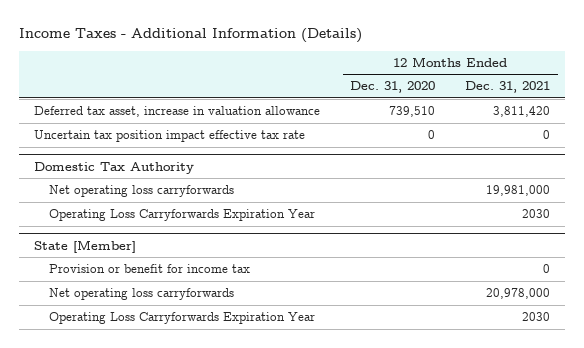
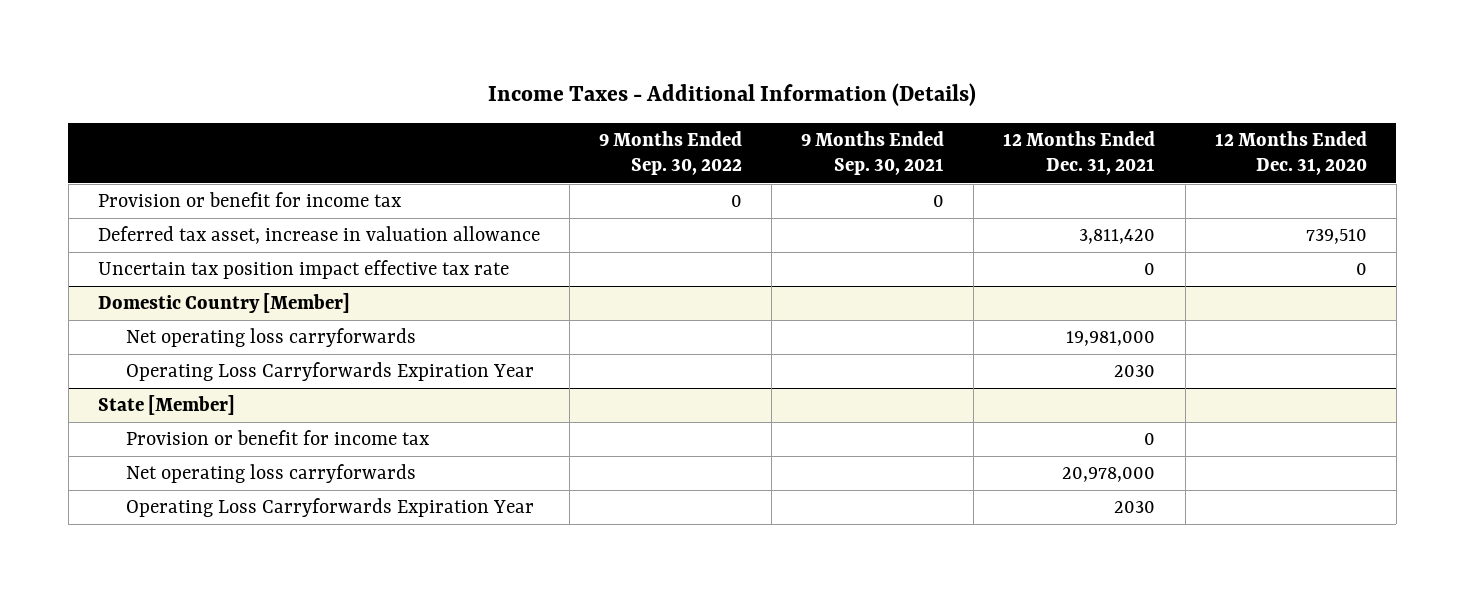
- | 12 Months Ended Dec. 31, 2020 | 12 Months Ended Dec. 31, 2021
+ | 9 Months Ended Sep. 30, 2022 | 9 Months Ended Sep. 30, 2021 | 12 Months Ended Dec. 31, 2021 | 12 Months Ended Dec. 31, 2020
+ Provision or benefit for income tax | 0 | 0 | |
- Domestic Tax Authority
+ Domestic Country [Member]

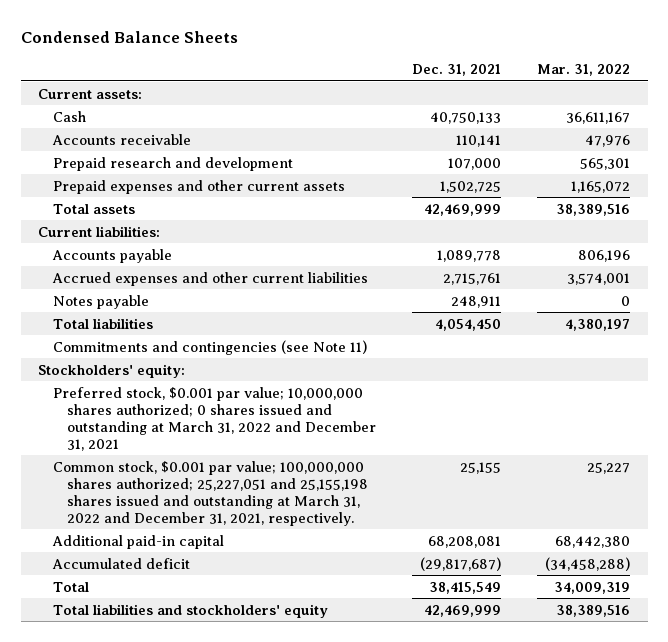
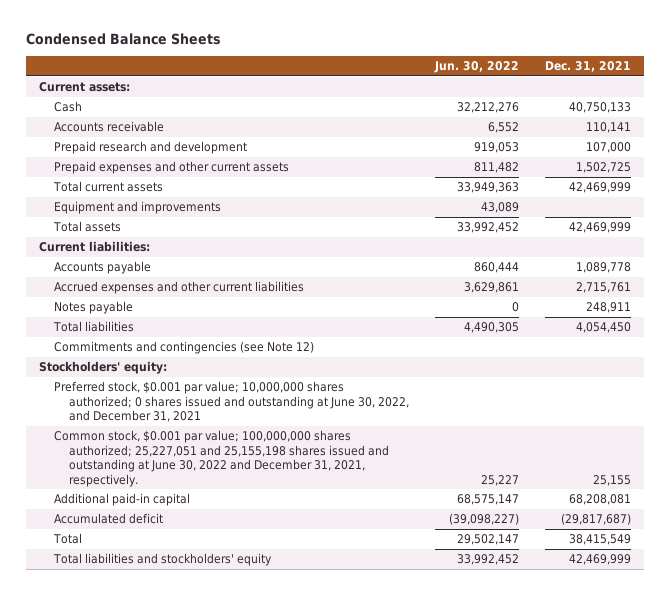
- | Dec. 31, 2021 | Mar. 31, 2022
+ | Jun. 30, 2022 | Dec. 31, 2021
+ Total current assets | 33,949,363 | 42,469,999
+ Equipment and improvements | 43,089 |
- Commitments and contingencies (see Note 11)
+ Commitments and contingencies (see Note 12)
- Preferred stock, $0.001 par value; 10,000,000 shares authorized; 0 shares issued and outstanding at March 31, 2022 and December 31, 2021
- Common stock, $0.001 par value; 100,000,000 shares authorized; 25,227,051 and 25,155,198 shares issued and outstanding at March 31, 2022 and December 31, 2021, respectively. | 25,155 | 25,227
+ Preferred stock, $0.001 par value; 10,000,000 shares authorized; 0 shares issued and outstanding at June 30, 2022, and December 31, 2021
+ Common stock, $0.001 par value; 100,000,000 shares authorized; 25,227,051 and 25,155,198 shares issued and outstanding at June 30, 2022 and December 31, 2021, respectively. | 25,227 | 25,155

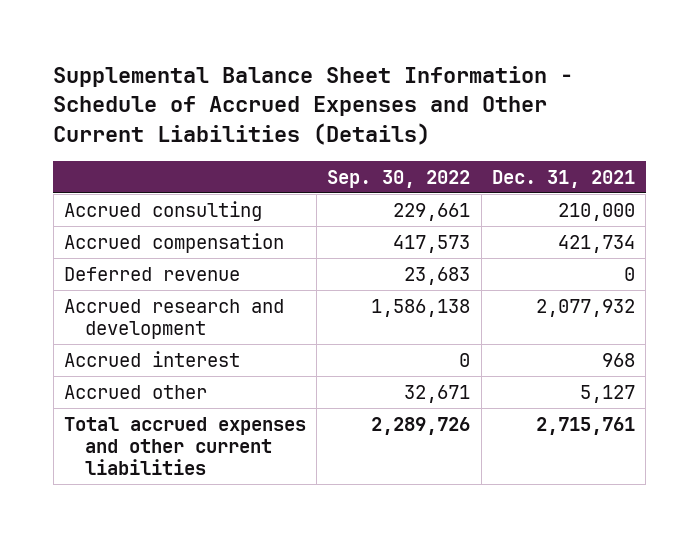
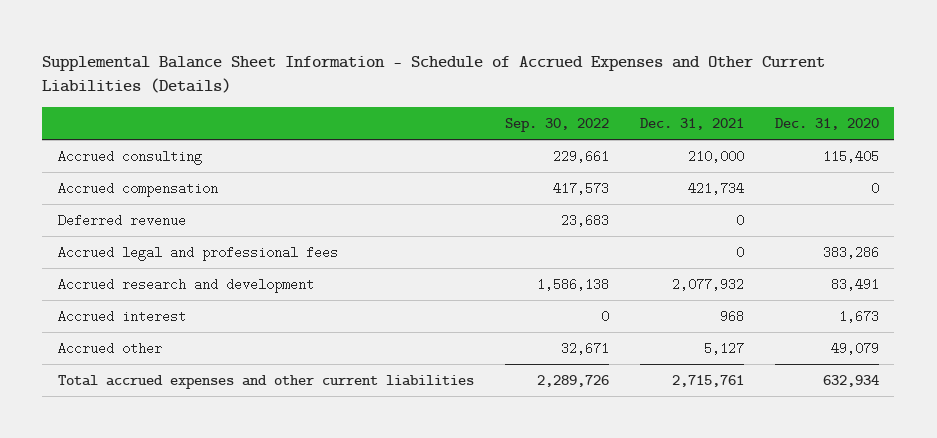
- | Sep. 30, 2022 | Dec. 31, 2021
+ | Sep. 30, 2022 | Dec. 31, 2021 | Dec. 31, 2020
+ Accrued legal and professional fees | | 0 | 383,286

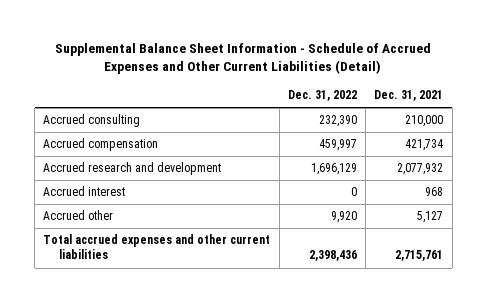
- Supplemental Balance Sheet Information - Schedule of Accrued Expenses and Other Current Liabilities (Details)
+ Supplemental Balance Sheet Information - Schedule of Accrued Expenses and Other Current Liabilities (Detail)
- | Sep. 30, 2022 | Dec. 31, 2021 | Dec. 31, 2020
+ | Dec. 31, 2022 | Dec. 31, 2021
- Deferred revenue | 23,683 | 0 |
- Accrued legal and professional fees | | 0 | 383,286

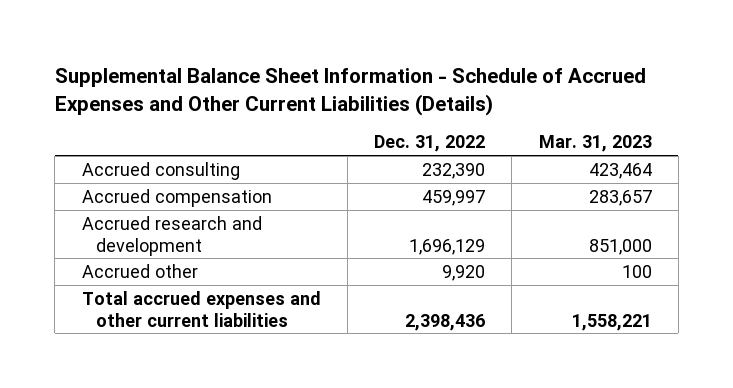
- Supplemental Balance Sheet Information - Schedule of Accrued Expenses and Other Current Liabilities (Detail)
+ Supplemental Balance Sheet Information - Schedule of Accrued Expenses and Other Current Liabilities (Details)
- | Dec. 31, 2022 | Dec. 31, 2021
+ | Dec. 31, 2022 | Mar. 31, 2023
- Accrued interest | 0 | 968

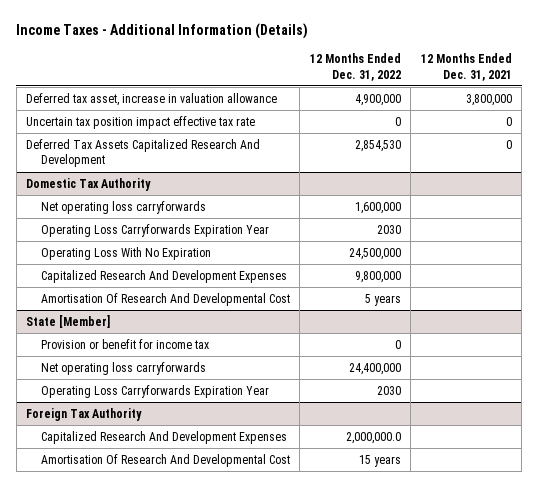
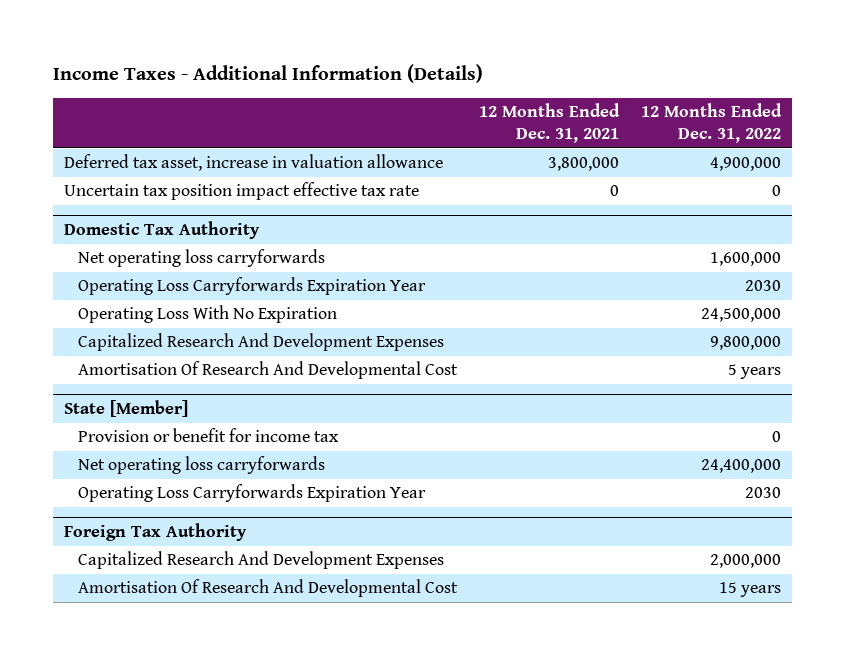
- | 12 Months Ended Dec. 31, 2022 | 12 Months Ended Dec. 31, 2021
+ | 12 Months Ended Dec. 31, 2021 | 12 Months Ended Dec. 31, 2022
- Deferred Tax Assets Capitalized Research And Development | 2,854,530 | 0
@ Foreign Tax Authority
- Capitalized Research And Development Expenses | 2,000,000.0 |
+ Capitalized Research And Development Expenses | | 2,000,000

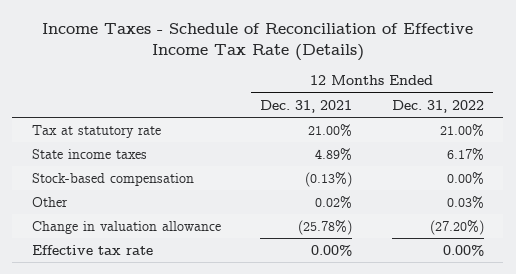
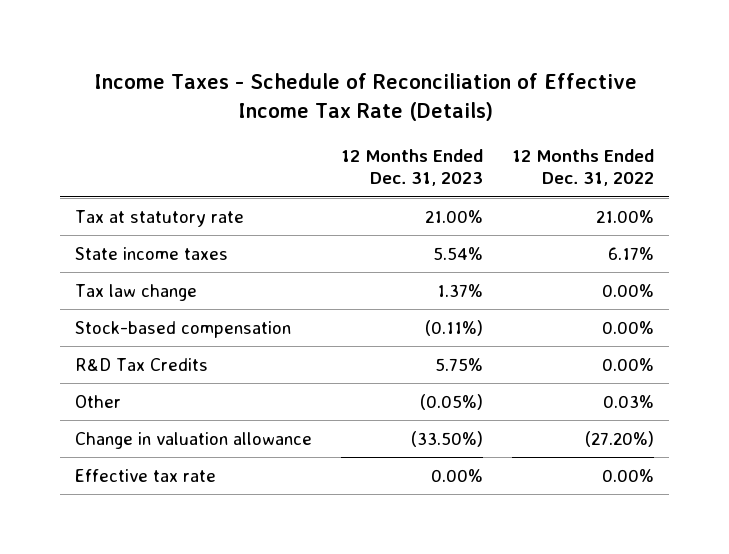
- | 12 Months Ended Dec. 31, 2021 | 12 Months Ended Dec. 31, 2022
+ | 12 Months Ended Dec. 31, 2023 | 12 Months Ended Dec. 31, 2022
+ Tax law change | 1.37% | 0.00%
+ R&D Tax Credits | 5.75% | 0.00%

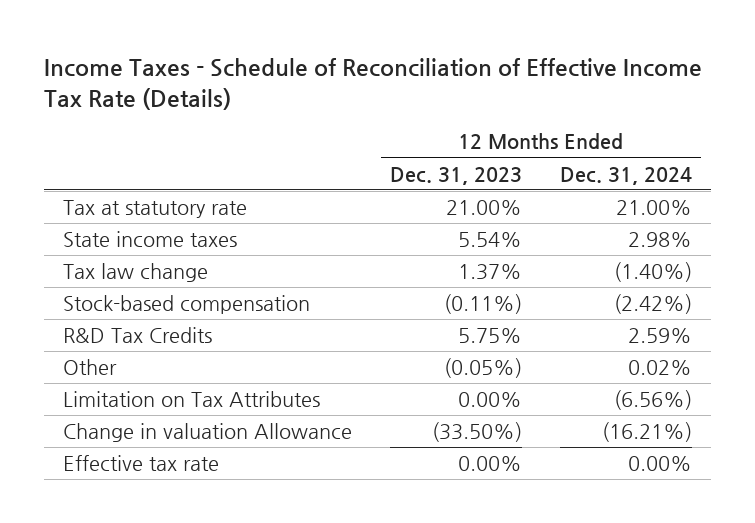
- | 12 Months Ended Dec. 31, 2023 | 12 Months Ended Dec. 31, 2022
+ | 12 Months Ended Dec. 31, 2023 | 12 Months Ended Dec. 31, 2024
- Change in valuation allowance | (33.50%) | (27.20%)
+ Limitation on Tax Attributes | 0.00% | (6.56%)
+ Change in valuation Allowance | (33.50%) | (16.21%)

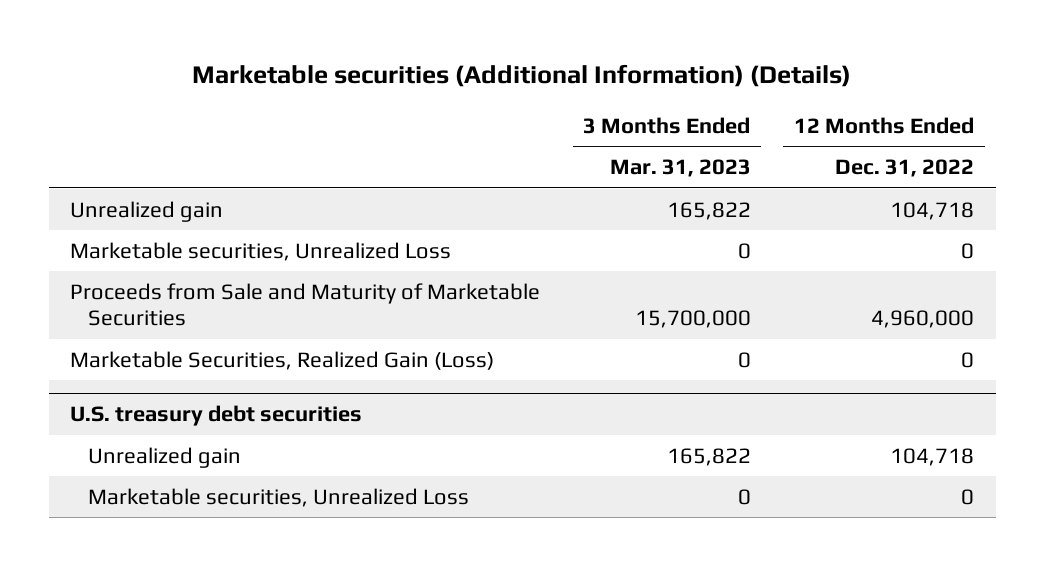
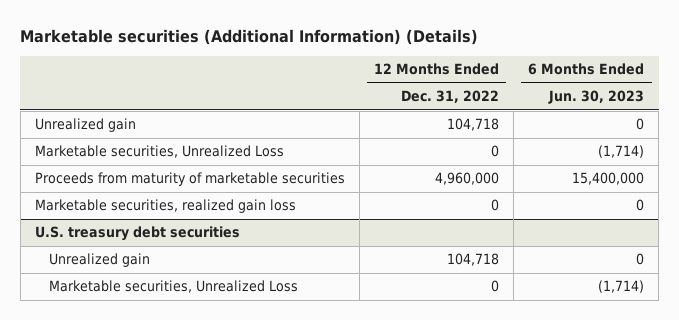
- | 3 Months Ended Mar. 31, 2023 | 12 Months Ended Dec. 31, 2022
+ | 12 Months Ended Dec. 31, 2022 | 6 Months Ended Jun. 30, 2023
- Proceeds from Sale and Maturity of Marketable Securities | 15,700,000 | 4,960,000
- Marketable Securities, Realized Gain (Loss) | 0 | 0
+ Proceeds from maturity of marketable securities | 4,960,000 | 15,400,000
+ Marketable securities, realized gain loss | 0 | 0

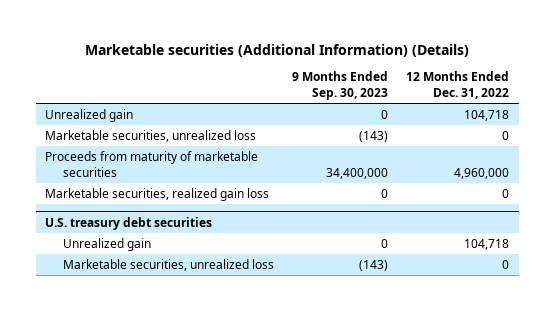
- | 12 Months Ended Dec. 31, 2022 | 6 Months Ended Jun. 30, 2023
+ | 9 Months Ended Sep. 30, 2023 | 12 Months Ended Dec. 31, 2022
- Marketable securities, Unrealized Loss | 0 | (1,714)
+ Marketable securities, unrealized loss | (143) | 0
@ U.S. treasury debt securities
- Marketable securities, Unrealized Loss | 0 | (1,714)
+ Marketable securities, unrealized loss | (143) | 0

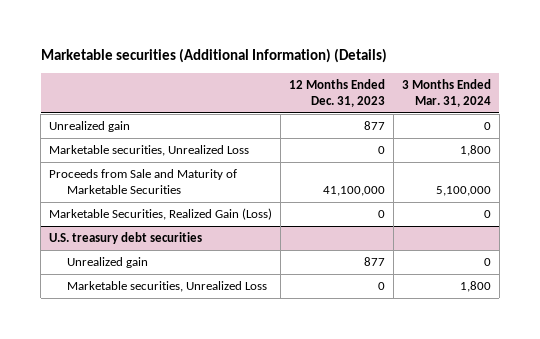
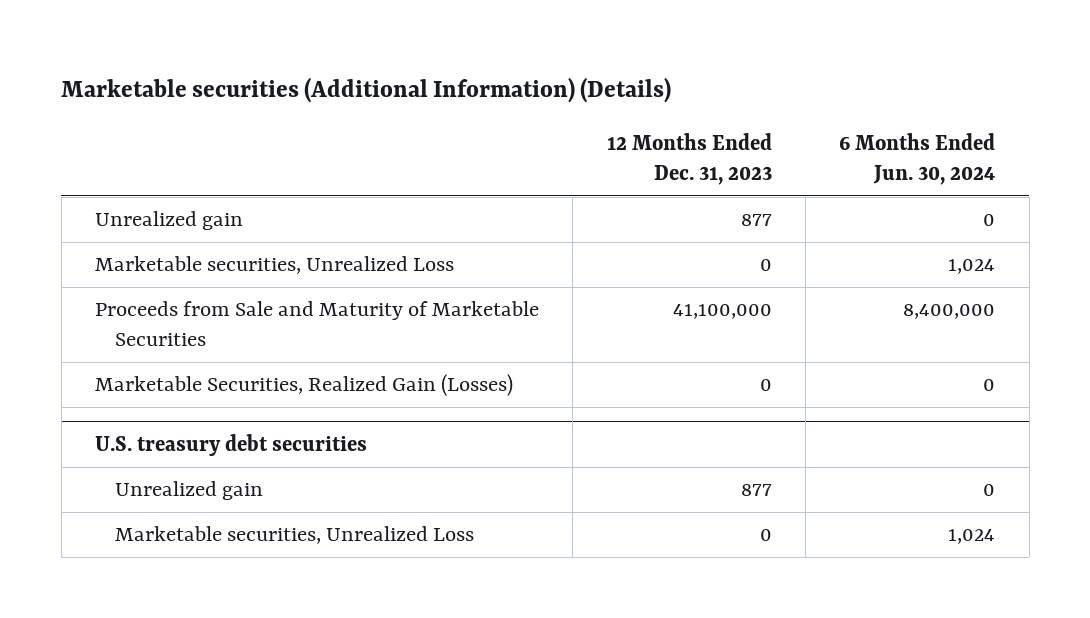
- | 12 Months Ended Dec. 31, 2023 | 3 Months Ended Mar. 31, 2024
+ | 12 Months Ended Dec. 31, 2023 | 6 Months Ended Jun. 30, 2024
- Marketable Securities, Realized Gain (Loss) | 0 | 0
+ Marketable Securities, Realized Gain (Losses) | 0 | 0

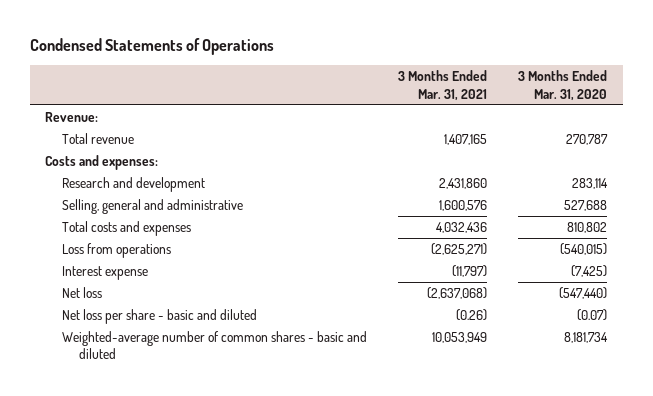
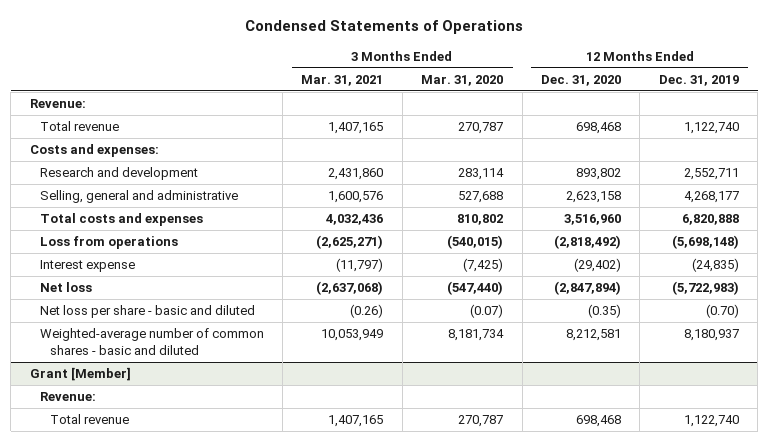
- | 3 Months Ended Mar. 31, 2021 | 3 Months Ended Mar. 31, 2020
+ | 3 Months Ended Mar. 31, 2021 | 3 Months Ended Mar. 31, 2020 | 12 Months Ended Dec. 31, 2020 | 12 Months Ended Dec. 31, 2019
+ Grant [Member]
+ Revenue:
+ Total revenue | 1,407,165 | 270,787 | 698,468 | 1,122,740

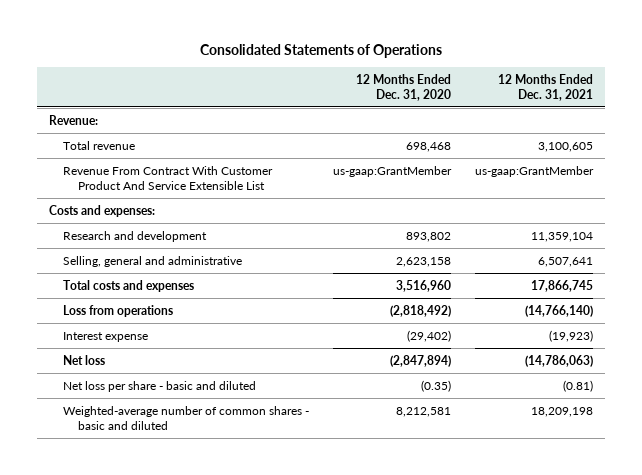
- Condensed Statements of Operations
+ Consolidated Statements of Operations
- | 3 Months Ended Mar. 31, 2021 | 3 Months Ended Mar. 31, 2020 | 12 Months Ended Dec. 31, 2020 | 12 Months Ended Dec. 31, 2019
+ | 12 Months Ended Dec. 31, 2020 | 12 Months Ended Dec. 31, 2021
+ Revenue From Contract With Customer Product And Service Extensible List | us-gaap:GrantMember | us-gaap:GrantMember
- Grant [Member]
- Revenue:
- Total revenue | 1,407,165 | 270,787 | 698,468 | 1,122,740

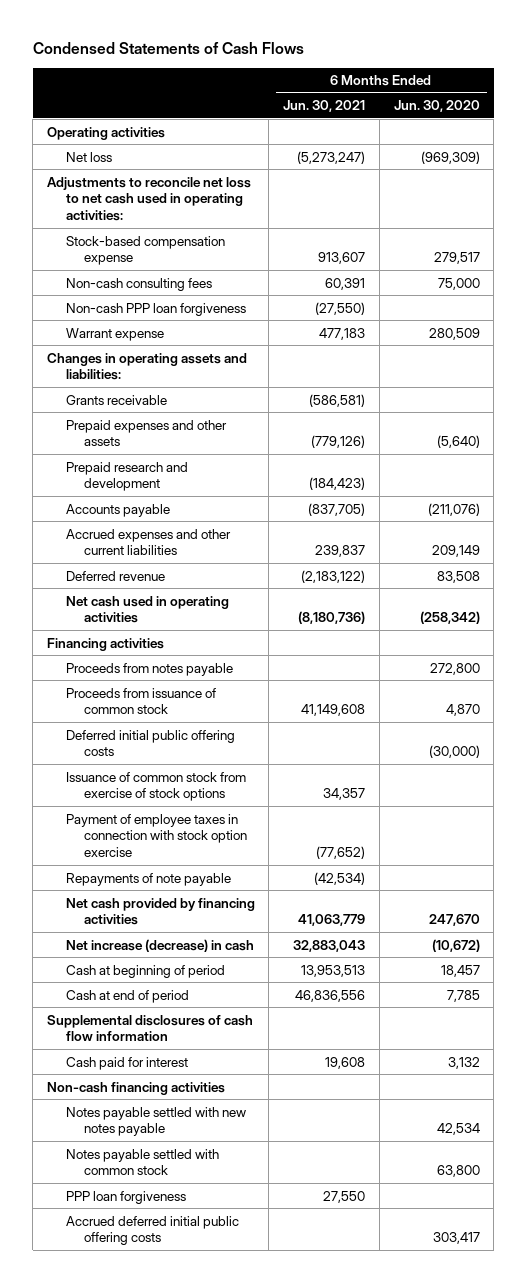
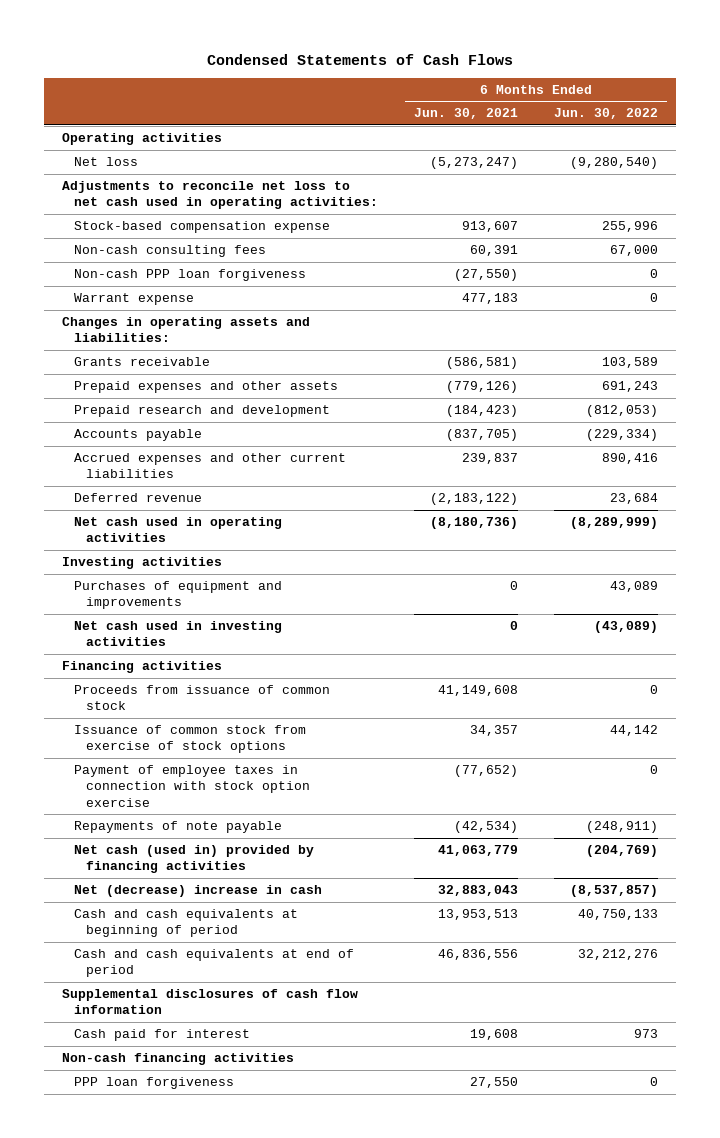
- | 6 Months Ended Jun. 30, 2021 | 6 Months Ended Jun. 30, 2020
+ | 6 Months Ended Jun. 30, 2021 | 6 Months Ended Jun. 30, 2022
+ Investing activities
+ Purchases of equipment and improvements | 0 | 43,089
+ Net cash used in investing activities | 0 | (43,089)
- Proceeds from notes payable | | 272,800
- Deferred initial public offering costs | | (30,000)
- Net cash provided by financing activities | 41,063,779 | 247,670
- Net increase (decrease) in cash | 32,883,043 | (10,672)
- Cash at beginning of period | 13,953,513 | 18,457
- Cash at end of period | 46,836,556 | 7,785
+ Net cash (used in) provided by financing activities | 41,063,779 | (204,769)
+ Net (decrease) increase in cash | 32,883,043 | (8,537,857)
+ Cash and cash equivalents at beginning of period | 13,953,513 | 40,750,133
+ Cash and cash equivalents at end of period | 46,836,556 | 32,212,276
- Notes payable settled with new notes payable | | 42,534
- Notes payable settled with common stock | | 63,800
- Accrued deferred initial public offering costs | | 303,417

